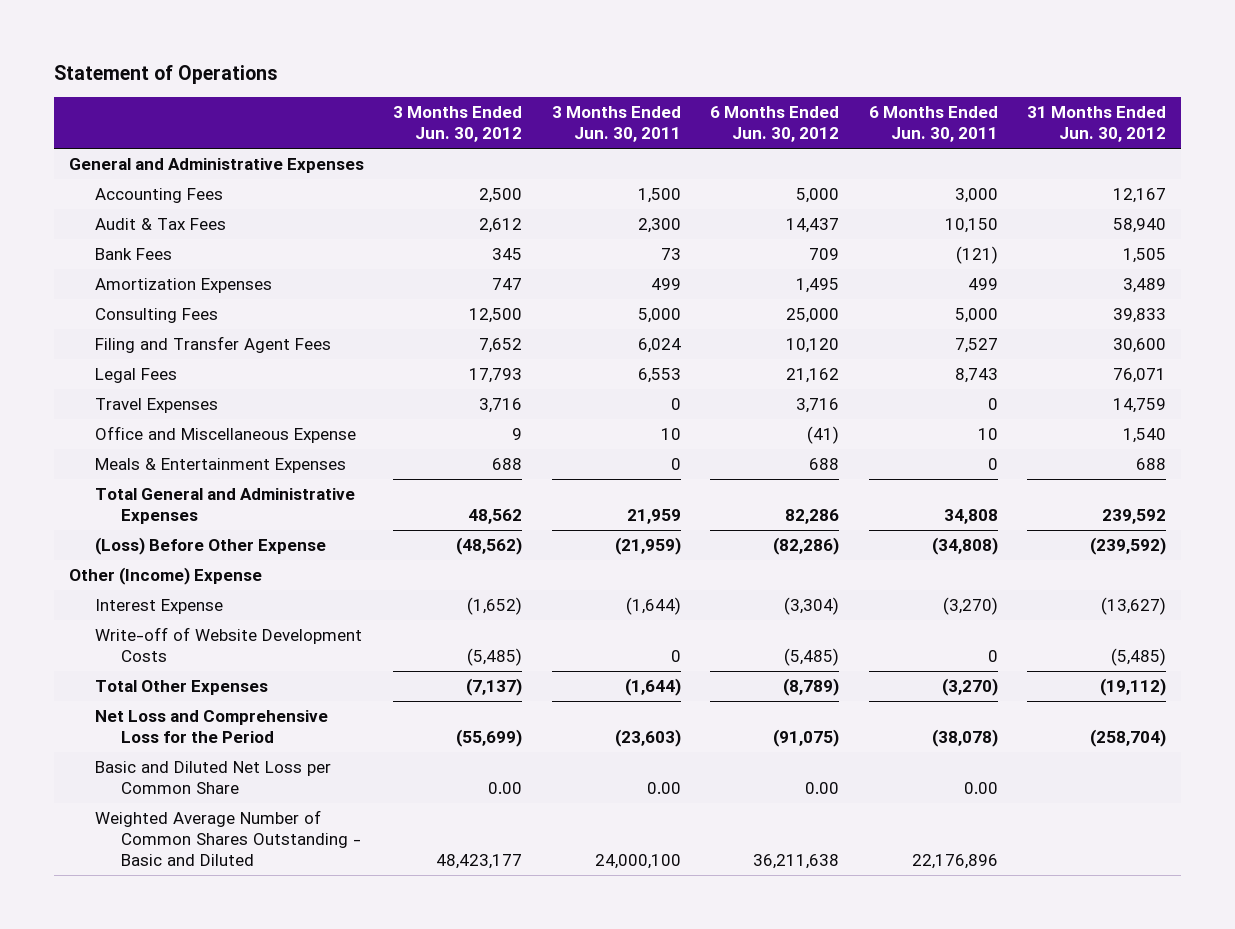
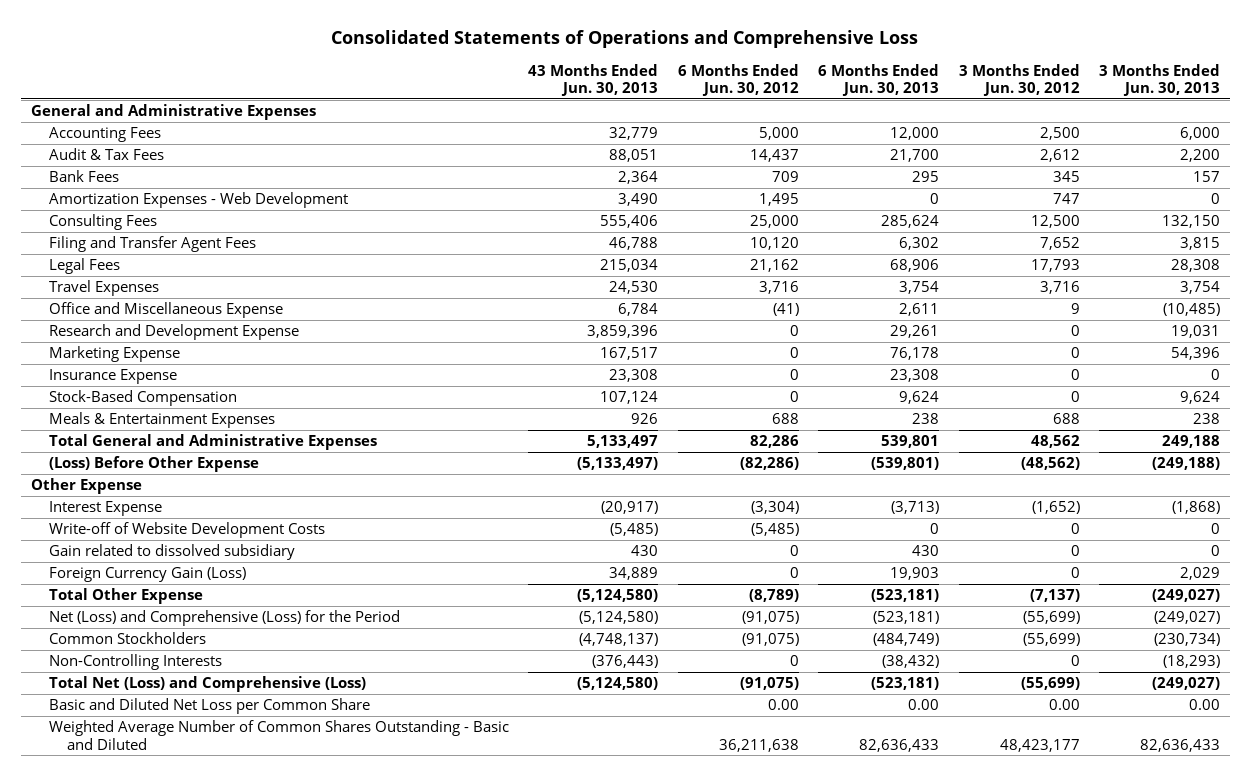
- Statement of Operations
+ Consolidated Statements of Operations and Comprehensive Loss
- | 3 Months Ended Jun. 30, 2012 | 3 Months Ended Jun. 30, 2011 | 6 Months Ended Jun. 30, 2012 | 6 Months Ended Jun. 30, 2011 | 31 Months Ended Jun. 30, 2012
+ | 43 Months Ended Jun. 30, 2013 | 6 Months Ended Jun. 30, 2012 | 6 Months Ended Jun. 30, 2013 | 3 Months Ended Jun. 30, 2012 | 3 Months Ended Jun. 30, 2013
- Amortization Expenses | 747 | 499 | 1,495 | 499 | 3,489
+ Amortization Expenses - Web Development | 3,490 | 1,495 | 0 | 747 | 0
+ Research and Development Expense | 3,859,396 | 0 | 29,261 | 0 | 19,031
+ Marketing Expense | 167,517 | 0 | 76,178 | 0 | 54,396
+ Insurance Expense | 23,308 | 0 | 23,308 | 0 | 0
+ Stock-Based Compensation | 107,124 | 0 | 9,624 | 0 | 9,624
- Other (Income) Expense
+ Other Expense
- Write-off of Website Development Costs | (5,485) | 0 | (5,485) | 0 | (5,485)
- Total Other Expenses | (7,137) | (1,644) | (8,789) | (3,270) | (19,112)
- Net Loss and Comprehensive Loss for the Period | (55,699) | (23,603) | (91,075) | (38,078) | (258,704)
+ Write-off of Website Development Costs | (5,485) | (5,485) | 0 | 0 | 0
+ Gain related to dissolved subsidiary | 430 | 0 | 430 | 0 | 0
+ Foreign Currency Gain (Loss) | 34,889 | 0 | 19,903 | 0 | 2,029
+ Total Other Expense | (5,124,580) | (8,789) | (523,181) | (7,137) | (249,027)
+ Net (Loss) and Comprehensive (Loss) for the Period | (5,124,580) | (91,075) | (523,181) | (55,699) | (249,027)
+ Common Stockholders | (4,748,137) | (91,075) | (484,749) | (55,699) | (230,734)
+ Non-Controlling Interests | (376,443) | 0 | (38,432) | 0 | (18,293)
+ Total Net (Loss) and Comprehensive (Loss) | (5,124,580) | (91,075) | (523,181) | (55,699) | (249,027)

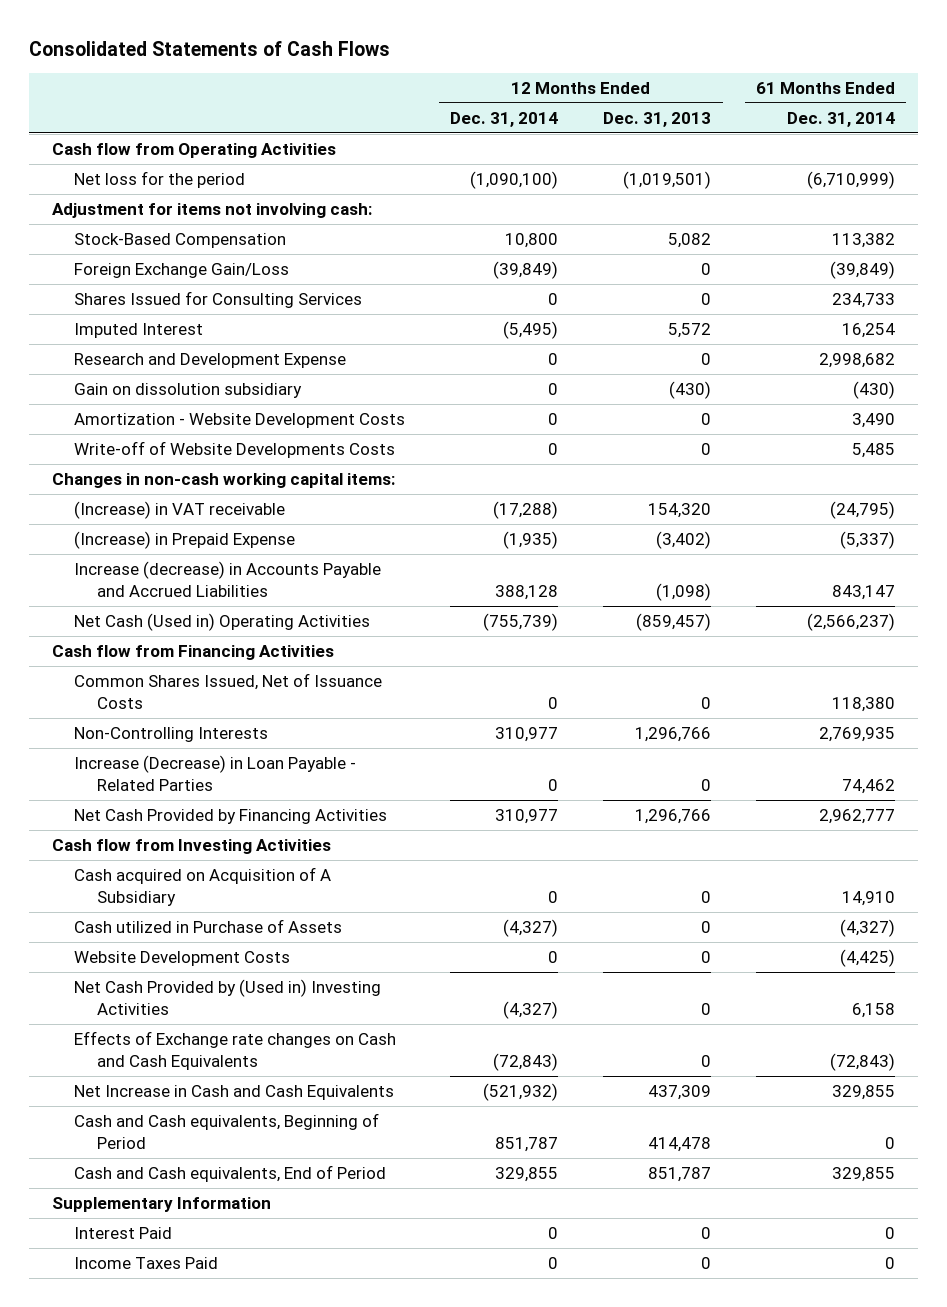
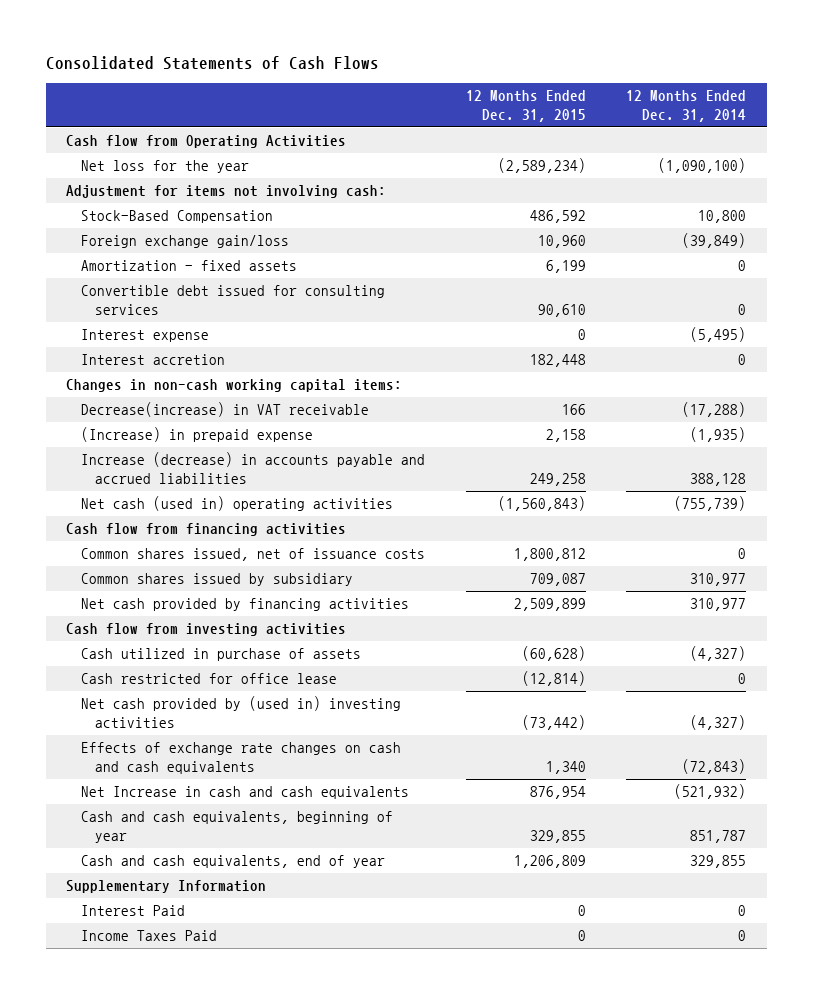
- | 12 Months Ended Dec. 31, 2014 | 12 Months Ended Dec. 31, 2013 | 61 Months Ended Dec. 31, 2014
+ | 12 Months Ended Dec. 31, 2015 | 12 Months Ended Dec. 31, 2014
- Net loss for the period | (1,090,100) | (1,019,501) | (6,710,999)
+ Net loss for the year | (2,589,234) | (1,090,100)
- Foreign Exchange Gain/Loss | (39,849) | 0 | (39,849)
- Shares Issued for Consulting Services | 0 | 0 | 234,733
- Imputed Interest | (5,495) | 5,572 | 16,254
- Research and Development Expense | 0 | 0 | 2,998,682
- Gain on dissolution subsidiary | 0 | (430) | (430)
- Amortization - Website Development Costs | 0 | 0 | 3,490
- Write-off of Website Developments Costs | 0 | 0 | 5,485
+ Foreign exchange gain/loss | 10,960 | (39,849)
+ Amortization - fixed assets | 6,199 | 0
+ Convertible debt issued for consulting services | 90,610 | 0
+ Interest expense | 0 | (5,495)
+ Interest accretion | 182,448 | 0
- (Increase) in VAT receivable | (17,288) | 154,320 | (24,795)
- (Increase) in Prepaid Expense | (1,935) | (3,402) | (5,337)
- Increase (decrease) in Accounts Payable and Accrued Liabilities | 388,128 | (1,098) | 843,147
- Net Cash (Used in) Operating Activities | (755,739) | (859,457) | (2,566,237)
- Cash flow from Financing Activities
- Common Shares Issued, Net of Issuance Costs | 0 | 0 | 118,380
- Non-Controlling Interests | 310,977 | 1,296,766 | 2,769,935
- Increase (Decrease) in Loan Payable - Related Parties | 0 | 0 | 74,462
- Net Cash Provided by Financing Activities | 310,977 | 1,296,766 | 2,962,777
- Cash flow from Investing Activities
- Cash acquired on Acquisition of A Subsidiary | 0 | 0 | 14,910
- Cash utilized in Purchase of Assets | (4,327) | 0 | (4,327)
- Website Development Costs | 0 | 0 | (4,425)
- Net Cash Provided by (Used in) Investing Activities | (4,327) | 0 | 6,158
- Effects of Exchange rate changes on Cash and Cash Equivalents | (72,843) | 0 | (72,843)
- Net Increase in Cash and Cash Equivalents | (521,932) | 437,309 | 329,855
- Cash and Cash equivalents, Beginning of Period | 851,787 | 414,478 | 0
- Cash and Cash equivalents, End of Period | 329,855 | 851,787 | 329,855
+ Decrease(increase) in VAT receivable | 166 | (17,288)
+ (Increase) in prepaid expense | 2,158 | (1,935)
+ Increase (decrease) in accounts payable and accrued liabilities | 249,258 | 388,128
+ Net cash (used in) operating activities | (1,560,843) | (755,739)
+ Cash flow from financing activities
+ Common shares issued, net of issuance costs | 1,800,812 | 0
+ Common shares issued by subsidiary | 709,087 | 310,977
+ Net cash provided by financing activities | 2,509,899 | 310,977
+ Cash flow from investing activities
+ Cash utilized in purchase of assets | (60,628) | (4,327)
+ Cash restricted for office lease | (12,814) | 0
+ Net cash provided by (used in) investing activities | (73,442) | (4,327)
+ Effects of exchange rate changes on cash and cash equivalents | 1,340 | (72,843)
+ Net Increase in cash and cash equivalents | 876,954 | (521,932)
+ Cash and cash equivalents, beginning of year | 329,855 | 851,787
+ Cash and cash equivalents, end of year | 1,206,809 | 329,855

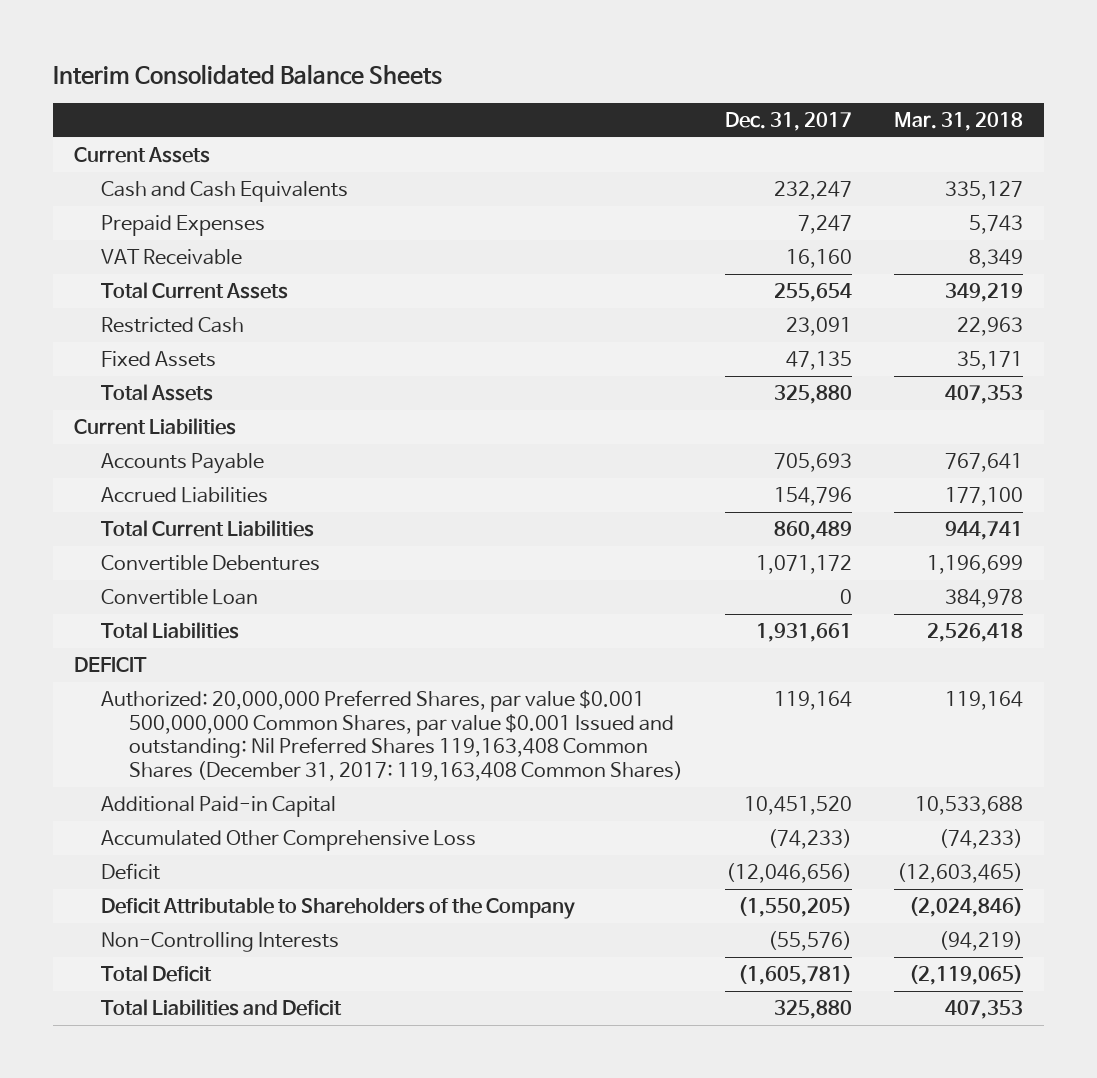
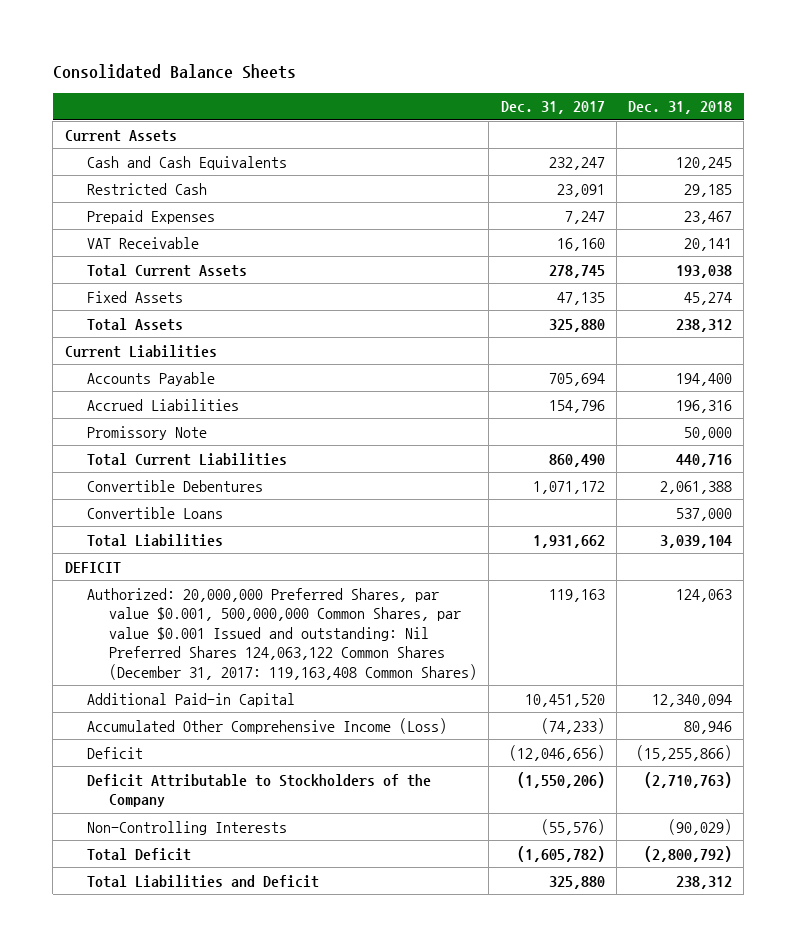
- Interim Consolidated Balance Sheets
+ Consolidated Balance Sheets
- | Dec. 31, 2017 | Mar. 31, 2018
+ | Dec. 31, 2017 | Dec. 31, 2018
moved up: Restricted Cash | 23,091 | 29,185
- Total Current Assets | 255,654 | 349,219
+ Total Current Assets | 278,745 | 193,038
- Accounts Payable | 705,693 | 767,641
+ Accounts Payable | 705,694 | 194,400
- Total Current Liabilities | 860,489 | 944,741
+ Promissory Note | | 50,000
+ Total Current Liabilities | 860,490 | 440,716
- Convertible Loan | 0 | 384,978
- Total Liabilities | 1,931,661 | 2,526,418
+ Convertible Loans | | 537,000
+ Total Liabilities | 1,931,662 | 3,039,104
- Authorized: 20,000,000 Preferred Shares, par value $0.001 500,000,000 Common Shares, par value $0.001 Issued and outstanding: Nil Preferred Shares 119,163,408 Common Shares (December 31, 2017: 119,163,408 Common Shares) | 119,164 | 119,164
+ Authorized: 20,000,000 Preferred Shares, par value $0.001, 500,000,000 Common Shares, par value $0.001 Issued and outstanding: Nil Preferred Shares 124,063,122 Common Shares (December 31, 2017: 119,163,408 Common Shares) | 119,163 | 124,063
- Accumulated Other Comprehensive Loss | (74,233) | (74,233)
+ Accumulated Other Comprehensive Income (Loss) | (74,233) | 80,946
- Deficit Attributable to Shareholders of the Company | (1,550,205) | (2,024,846)
+ Deficit Attributable to Stockholders of the Company | (1,550,206) | (2,710,763)
- Total Deficit | (1,605,781) | (2,119,065)
+ Total Deficit | (1,605,782) | (2,800,792)

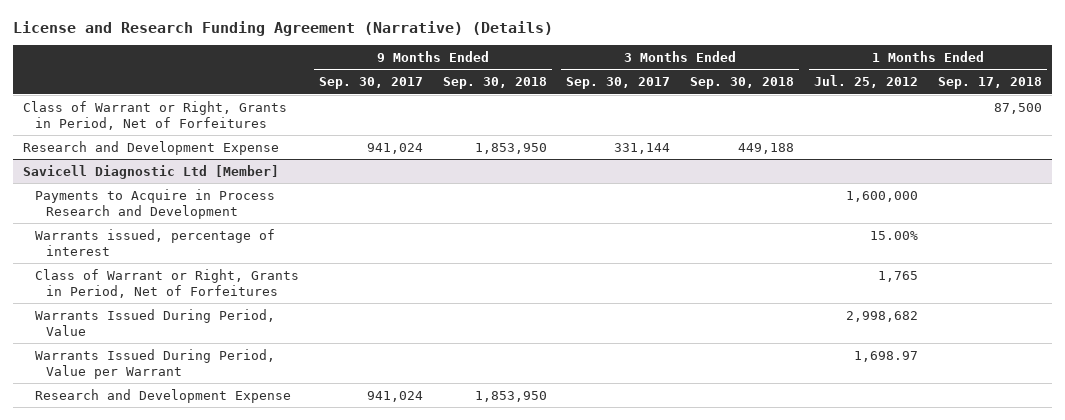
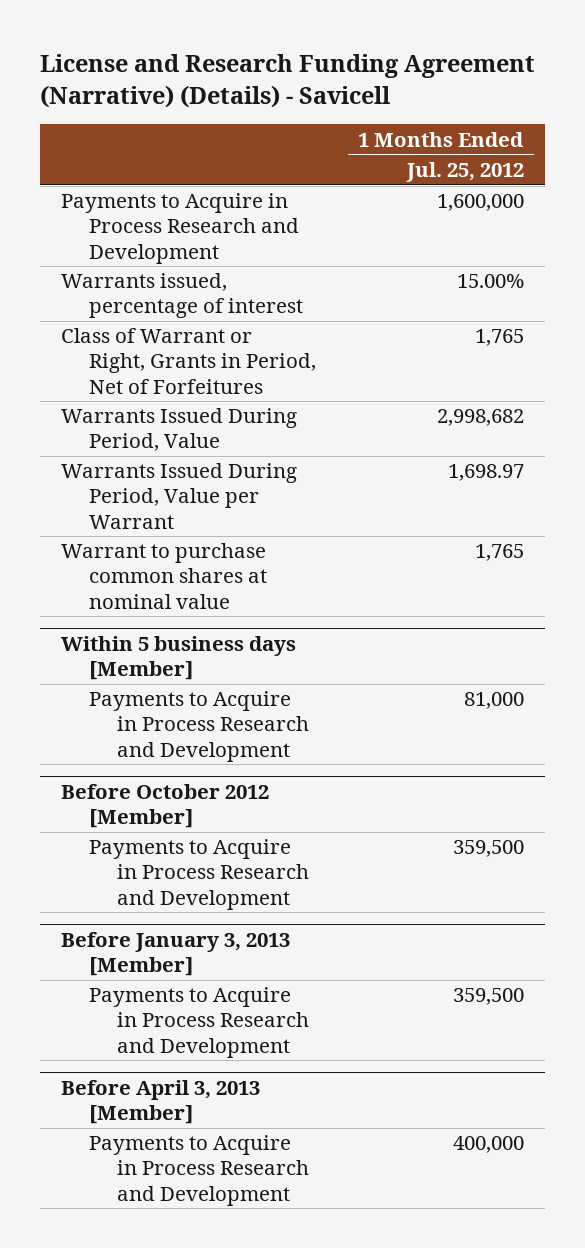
- License and Research Funding Agreement (Narrative) (Details)
+ License and Research Funding Agreement (Narrative) (Details) - Savicell
- | 9 Months Ended Sep. 30, 2017 | 9 Months Ended Sep. 30, 2018 | 3 Months Ended Sep. 30, 2017 | 3 Months Ended Sep. 30, 2018 | 1 Months Ended Jul. 25, 2012 | 1 Months Ended Sep. 17, 2018
+ | 1 Months Ended Jul. 25, 2012
- Class of Warrant or Right, Grants in Period, Net of Forfeitures | | | | | | 87,500
- Research and Development Expense | 941,024 | 1,853,950 | 331,144 | 449,188 | |
- Savicell Diagnostic Ltd [Member]
- Research and Development Expense | 941,024 | 1,853,950 | | | |
+ Warrant to purchase common shares at nominal value | 1,765
+ Within 5 business days [Member]
+ Payments to Acquire in Process Research and Development | 81,000
+ Before October 2012 [Member]
+ Payments to Acquire in Process Research and Development | 359,500
+ Before January 3, 2013 [Member]
+ Payments to Acquire in Process Research and Development | 359,500
+ Before April 3, 2013 [Member]
+ Payments to Acquire in Process Research and Development | 400,000

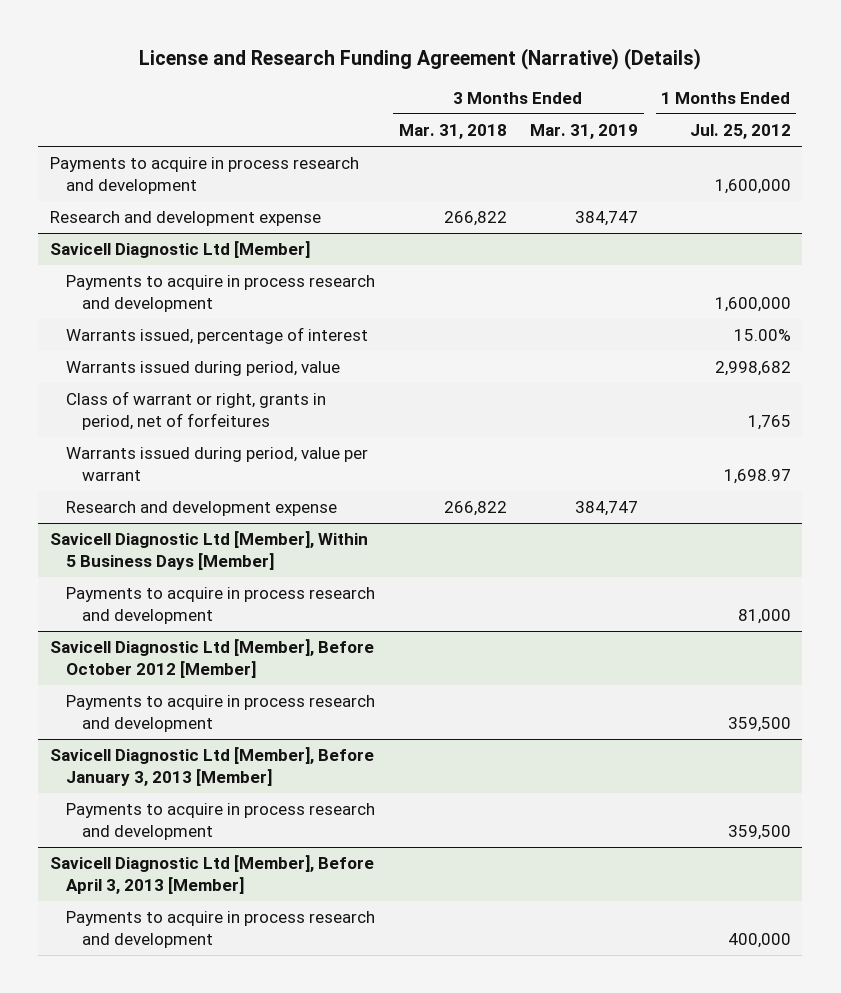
- License and Research Funding Agreement (Narrative) (Details) - Savicell
+ License and Research Funding Agreement (Narrative) (Details)
- | 1 Months Ended Jul. 25, 2012
+ | 3 Months Ended Mar. 31, 2018 | 3 Months Ended Mar. 31, 2019 | 1 Months Ended Jul. 25, 2012
- Payments to Acquire in Process Research and Development | 1,600,000
+ Payments to acquire in process research and development | | | 1,600,000
+ Research and development expense | 266,822 | 384,747 |
+ Savicell Diagnostic Ltd [Member]
+ Payments to acquire in process research and development | | | 1,600,000
- Class of Warrant or Right, Grants in Period, Net of Forfeitures | 1,765
- Warrants Issued During Period, Value | 2,998,682
- Warrants Issued During Period, Value per Warrant | 1,698.97
- Warrant to purchase common shares at nominal value | 1,765
- Within 5 business days [Member]
- Payments to Acquire in Process Research and Development | 81,000
- Before October 2012 [Member]
- Payments to Acquire in Process Research and Development | 359,500
- Before January 3, 2013 [Member]
- Payments to Acquire in Process Research and Development | 359,500
- Before April 3, 2013 [Member]
- Payments to Acquire in Process Research and Development | 400,000
+ Warrants issued during period, value | | | 2,998,682
+ Class of warrant or right, grants in period, net of forfeitures | | | 1,765
+ Warrants issued during period, value per warrant | | | 1,698.97
+ Research and development expense | 266,822 | 384,747 |
+ Savicell Diagnostic Ltd [Member], Within 5 Business Days [Member]
+ Payments to acquire in process research and development | | | 81,000
+ Savicell Diagnostic Ltd [Member], Before October 2012 [Member]
+ Payments to acquire in process research and development | | | 359,500
+ Savicell Diagnostic Ltd [Member], Before January 3, 2013 [Member]
+ Payments to acquire in process research and development | | | 359,500
+ Savicell Diagnostic Ltd [Member], Before April 3, 2013 [Member]
+ Payments to acquire in process research and development | | | 400,000

